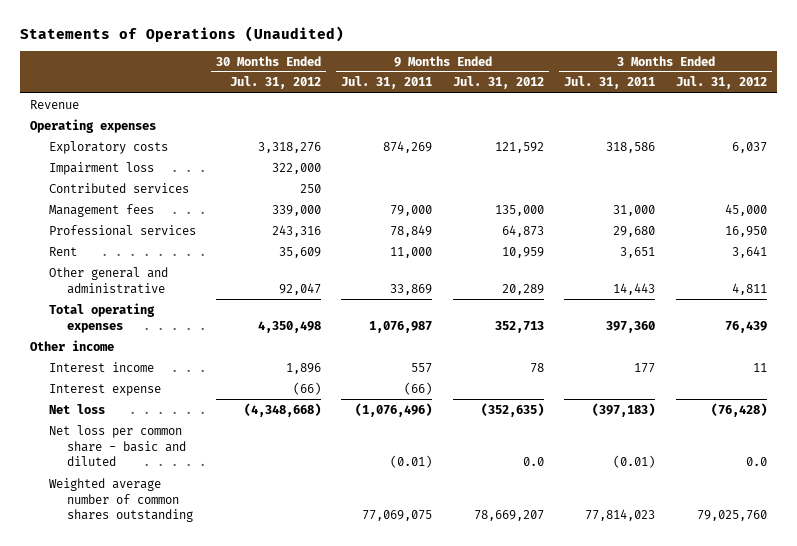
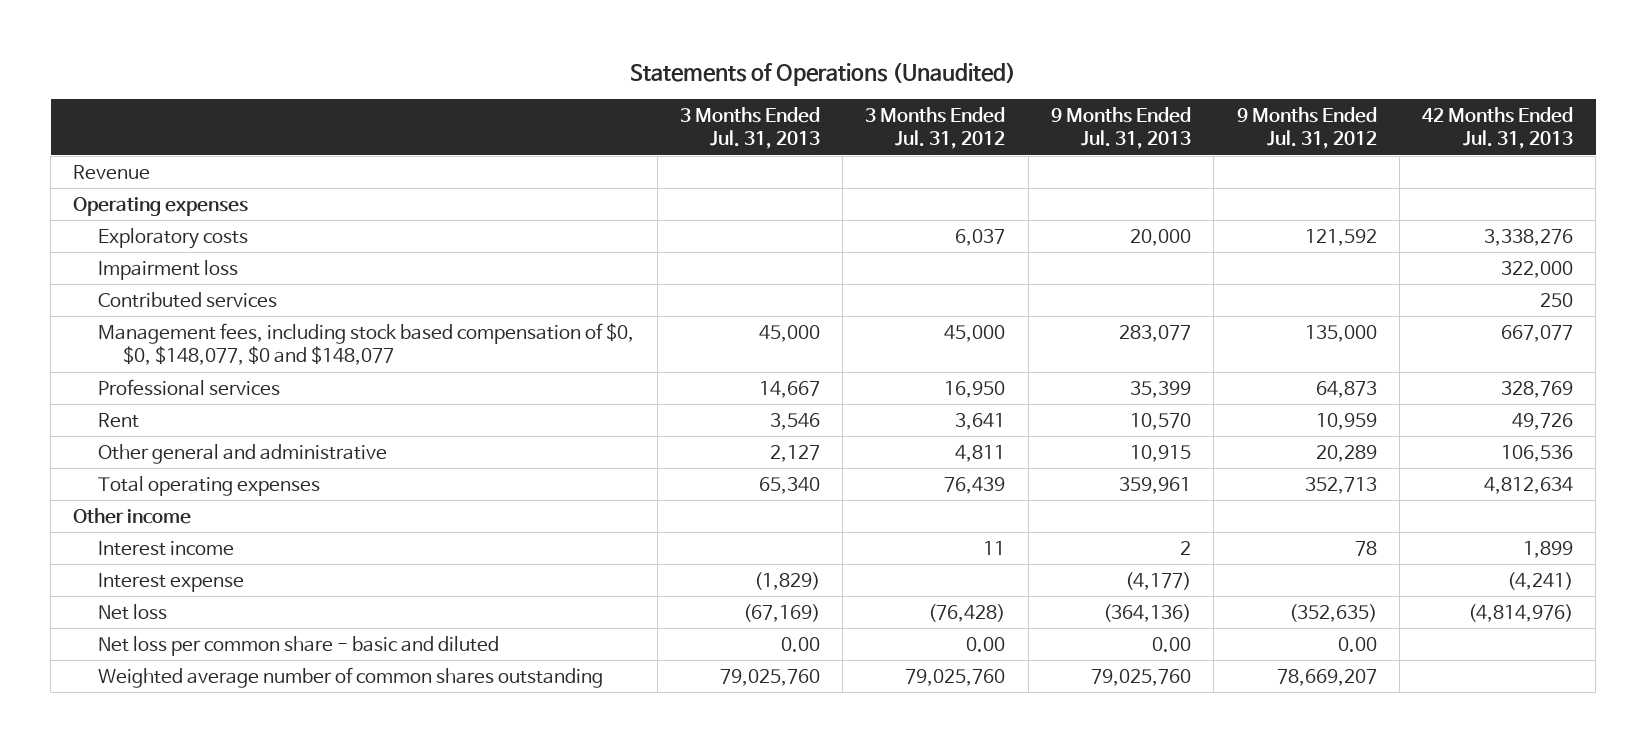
- | 30 Months Ended Jul. 31, 2012 | 9 Months Ended Jul. 31, 2011 | 9 Months Ended Jul. 31, 2012 | 3 Months Ended Jul. 31, 2011 | 3 Months Ended Jul. 31, 2012
+ | 3 Months Ended Jul. 31, 2013 | 3 Months Ended Jul. 31, 2012 | 9 Months Ended Jul. 31, 2013 | 9 Months Ended Jul. 31, 2012 | 42 Months Ended Jul. 31, 2013
- Management fees | 339,000 | 79,000 | 135,000 | 31,000 | 45,000
+ Management fees, including stock based compensation of $0, $0, $148,077, $0 and $148,077 | 45,000 | 45,000 | 283,077 | 135,000 | 667,077
- Net loss per common share - basic and diluted | | (0.01) | 0.0 | (0.01) | 0.0
+ Net loss per common share - basic and diluted | 0.00 | 0.00 | 0.00 | 0.00 |

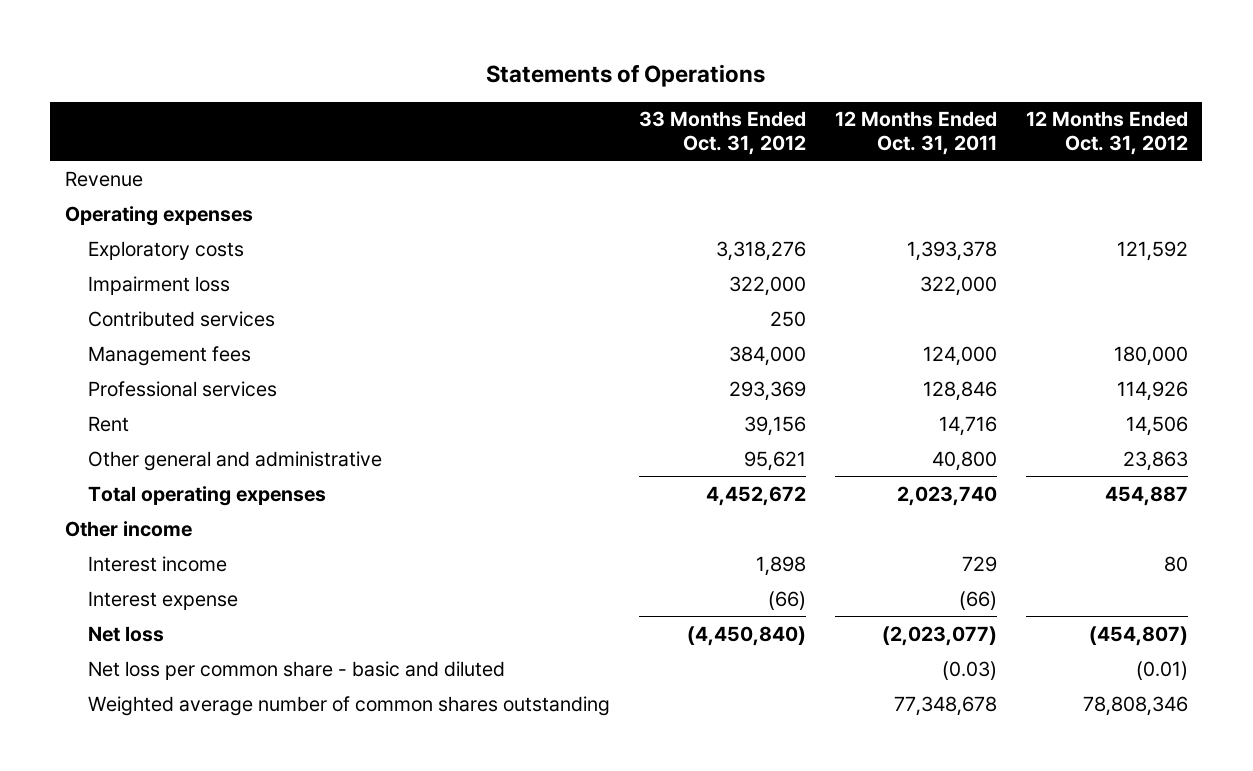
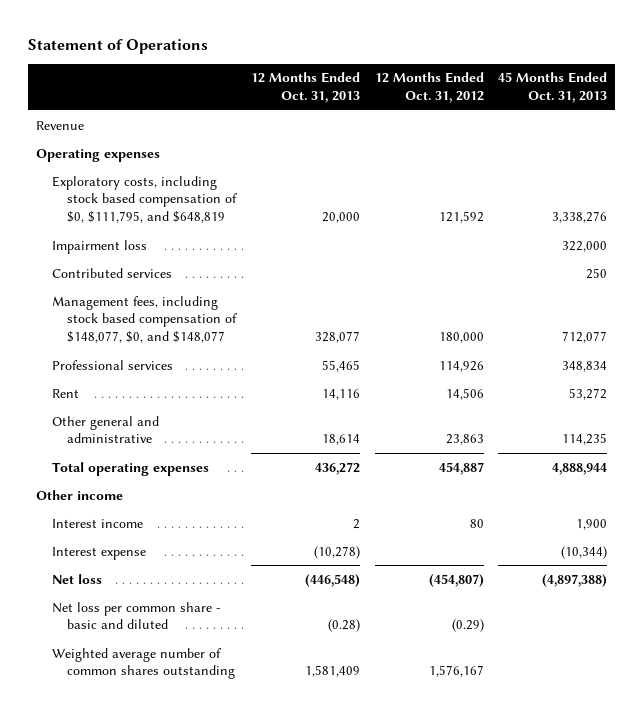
- Statements of Operations
+ Statement of Operations
- | 33 Months Ended Oct. 31, 2012 | 12 Months Ended Oct. 31, 2011 | 12 Months Ended Oct. 31, 2012
+ | 12 Months Ended Oct. 31, 2013 | 12 Months Ended Oct. 31, 2012 | 45 Months Ended Oct. 31, 2013
- Exploratory costs | 3,318,276 | 1,393,378 | 121,592
+ Exploratory costs, including stock based compensation of $0, $111,795, and $648,819 | 20,000 | 121,592 | 3,338,276
- Management fees | 384,000 | 124,000 | 180,000
+ Management fees, including stock based compensation of $148,077, $0, and $148,077 | 328,077 | 180,000 | 712,077
- Net loss per common share - basic and diluted | | (0.03) | (0.01)
- Weighted average number of common shares outstanding | | 77,348,678 | 78,808,346
+ Net loss per common share - basic and diluted | (0.28) | (0.29) |
+ Weighted average number of common shares outstanding | 1,581,409 | 1,576,167 |

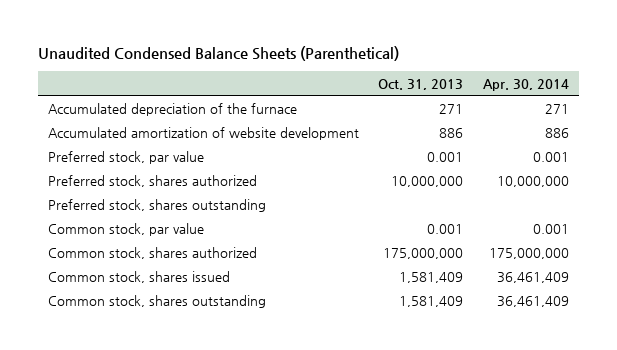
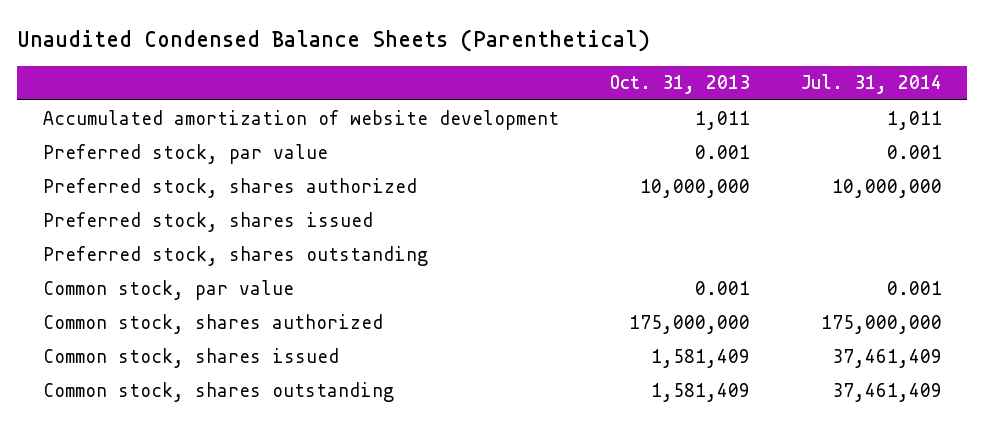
- | Oct. 31, 2013 | Apr. 30, 2014
+ | Oct. 31, 2013 | Jul. 31, 2014
- Accumulated depreciation of the furnace | 271 | 271
- Accumulated amortization of website development | 886 | 886
+ Accumulated amortization of website development | 1,011 | 1,011
+ Preferred stock, shares issued

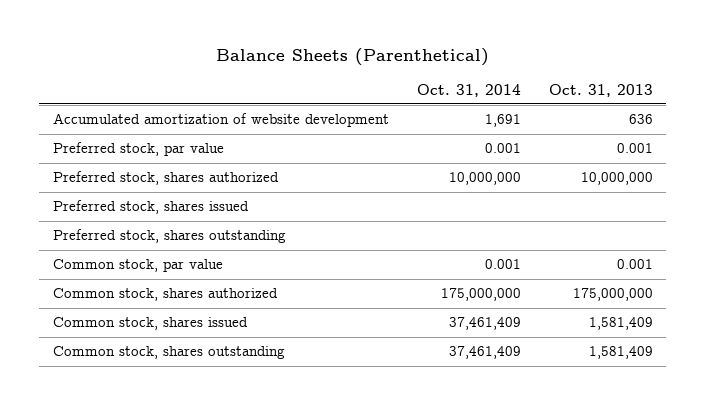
- Unaudited Condensed Balance Sheets (Parenthetical)
+ Balance Sheets (Parenthetical)
- | Oct. 31, 2013 | Jul. 31, 2014
+ | Oct. 31, 2014 | Oct. 31, 2013
- Accumulated amortization of website development | 1,011 | 1,011
+ Accumulated amortization of website development | 1,691 | 636

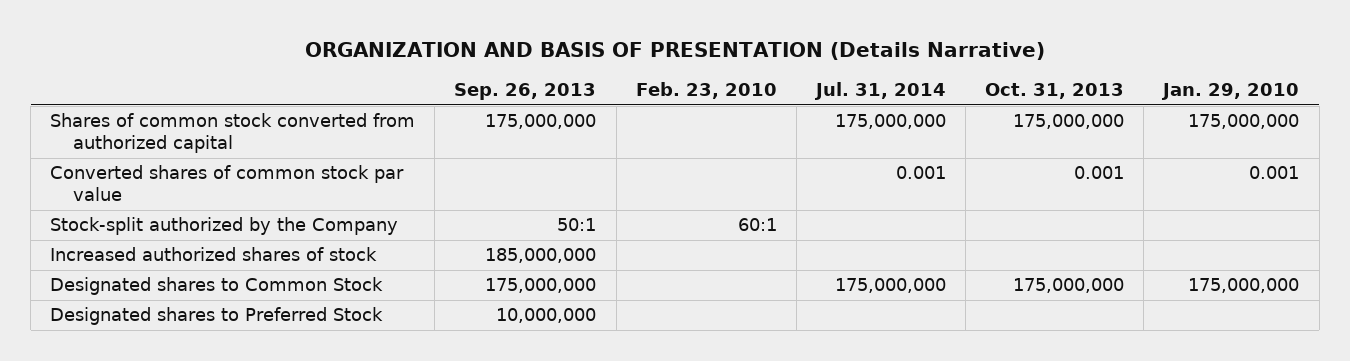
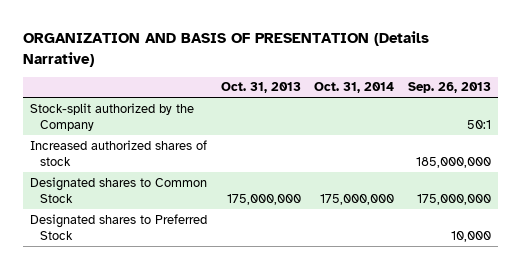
- | Sep. 26, 2013 | Feb. 23, 2010 | Jul. 31, 2014 | Oct. 31, 2013 | Jan. 29, 2010
+ | Oct. 31, 2013 | Oct. 31, 2014 | Sep. 26, 2013
- Shares of common stock converted from authorized capital | 175,000,000 | | 175,000,000 | 175,000,000 | 175,000,000
- Converted shares of common stock par value | | | 0.001 | 0.001 | 0.001
- Designated shares to Preferred Stock | 10,000,000 | | | |
+ Designated shares to Preferred Stock | | | 10,000

